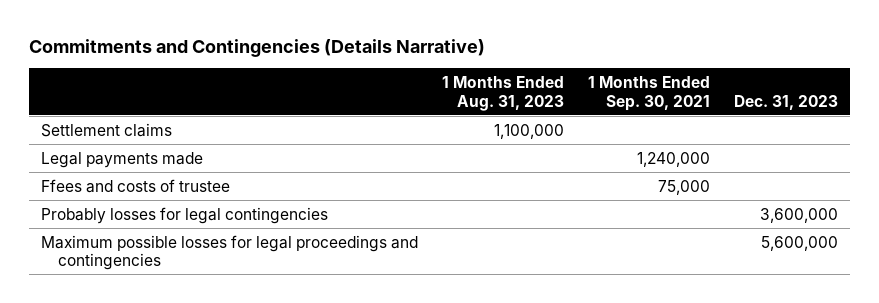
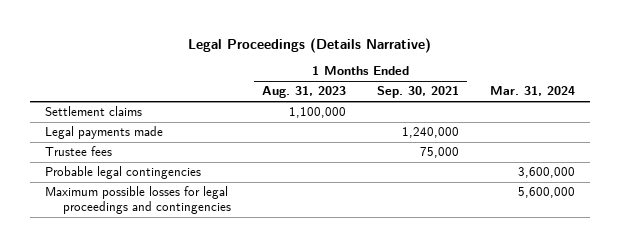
- Commitments and Contingencies (Details Narrative)
+ Legal Proceedings (Details Narrative)
- | 1 Months Ended Aug. 31, 2023 | 1 Months Ended Sep. 30, 2021 | Dec. 31, 2023
+ | 1 Months Ended Aug. 31, 2023 | 1 Months Ended Sep. 30, 2021 | Mar. 31, 2024
- Ffees and costs of trustee | | 75,000 |
- Probably losses for legal contingencies | | | 3,600,000
+ Trustee fees | | 75,000 |
+ Probable legal contingencies | | | 3,600,000

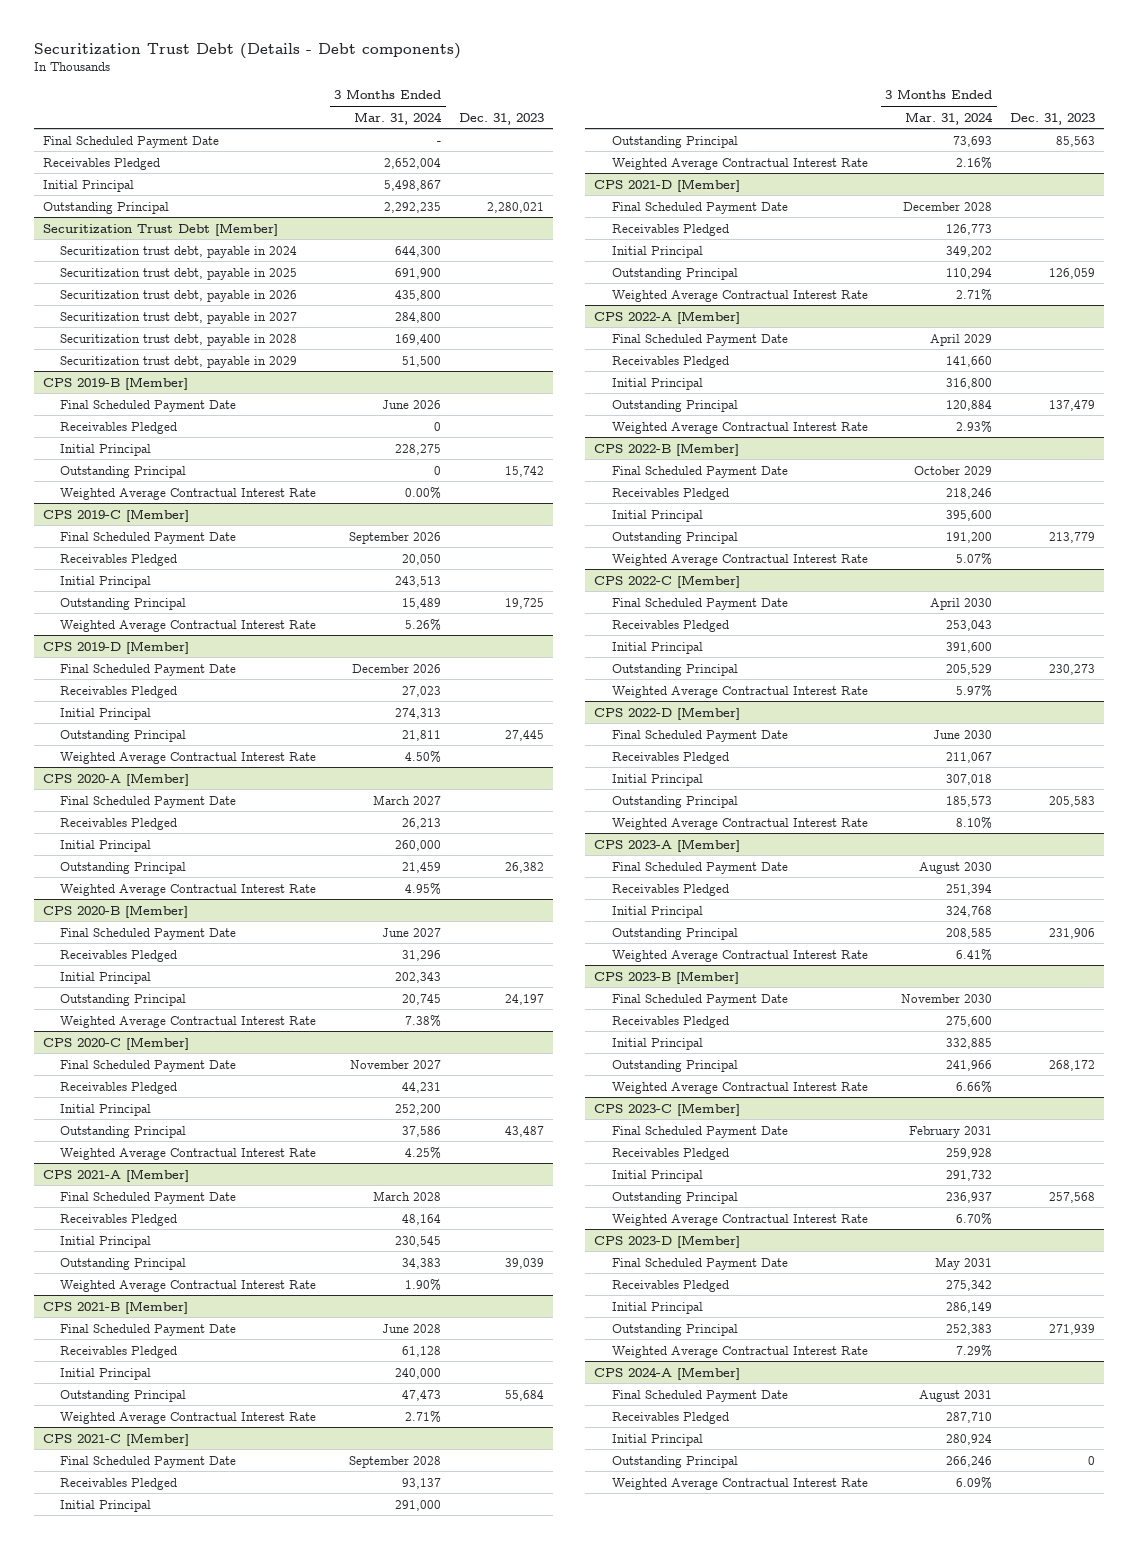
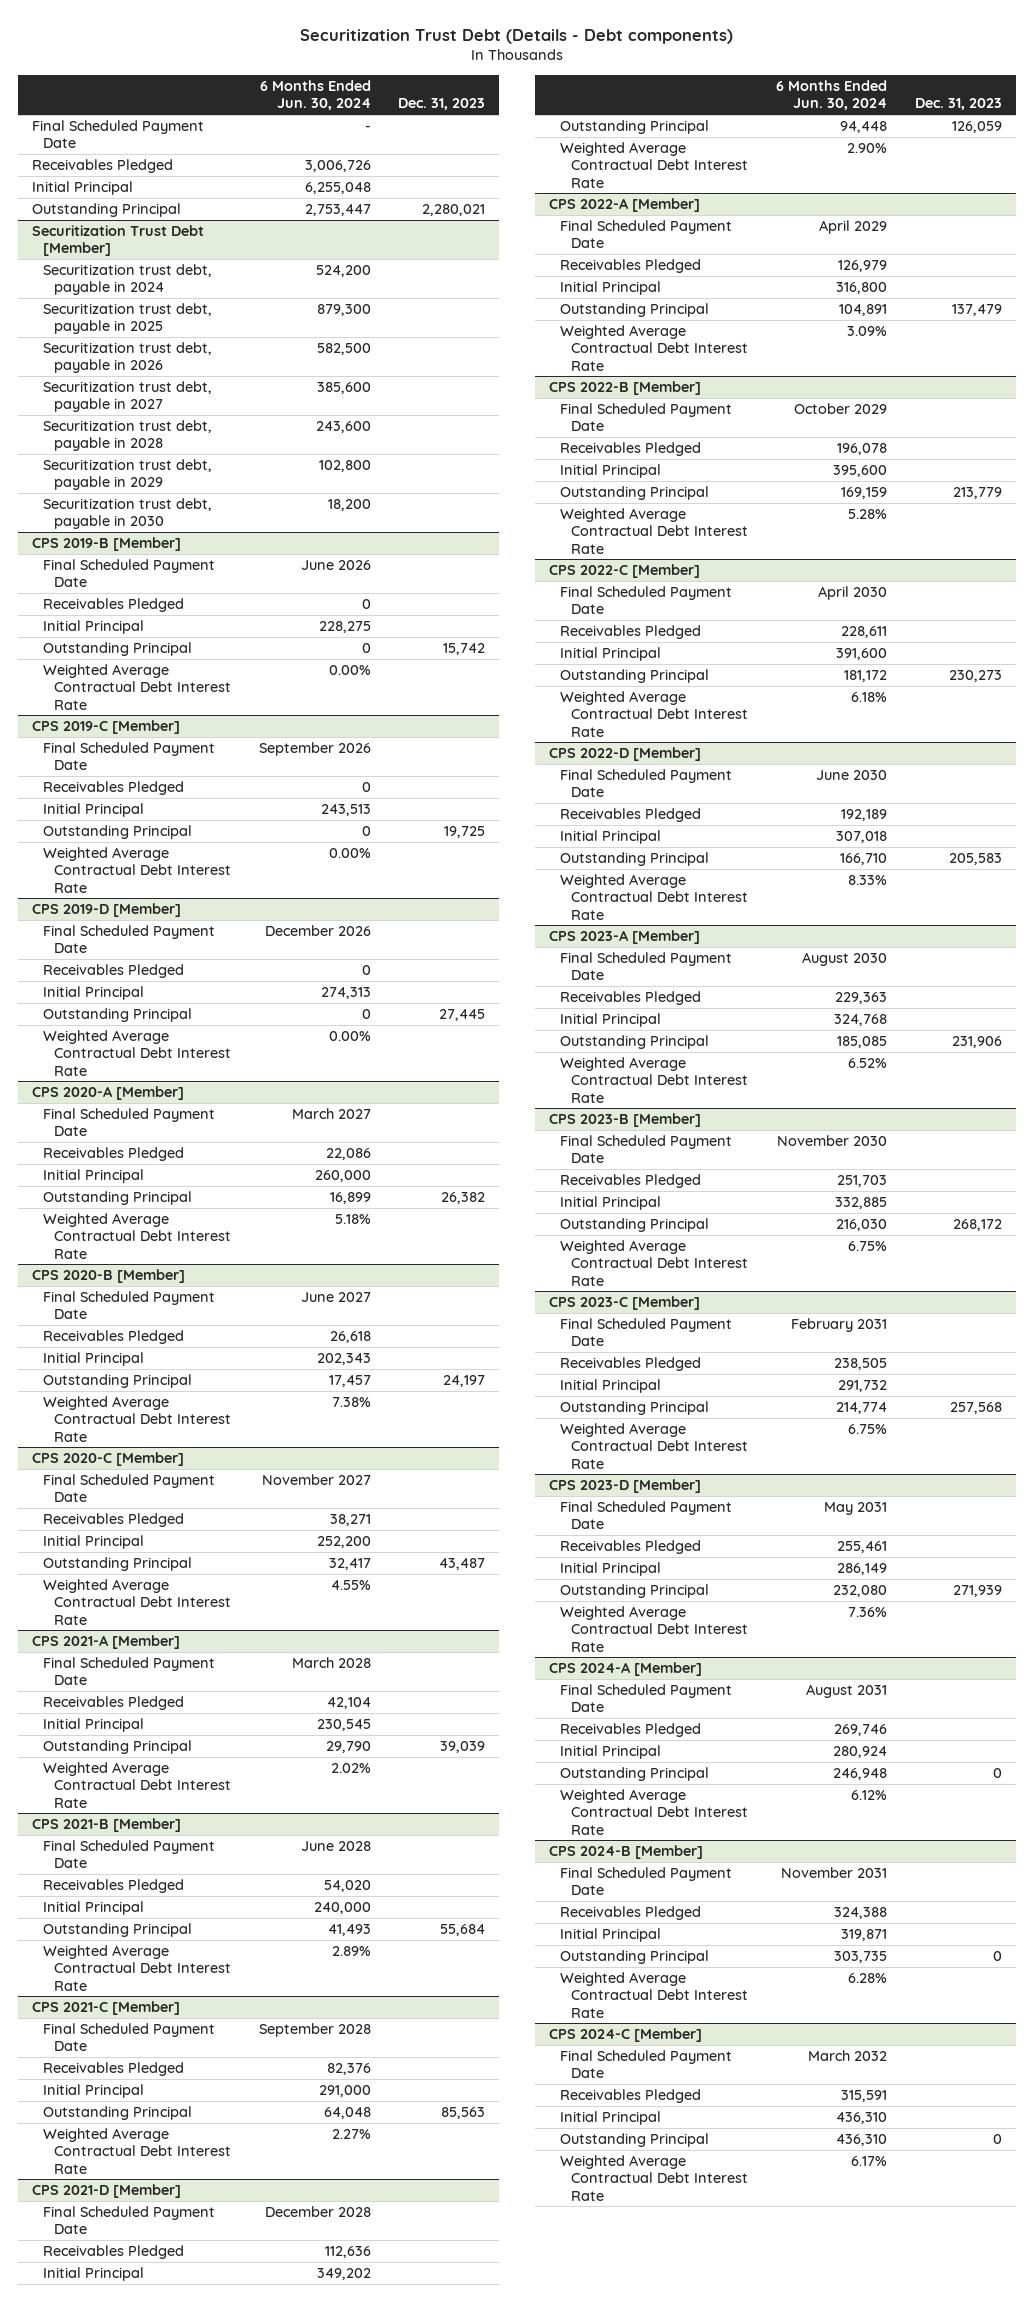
- | 3 Months Ended Mar. 31, 2024 | Dec. 31, 2023
+ | 6 Months Ended Jun. 30, 2024 | Dec. 31, 2023
@ Securitization Trust Debt [Member]
+ Securitization trust debt, payable in 2030 | 18,200 |
@ CPS 2019-B [Member]
- Weighted Average Contractual Interest Rate | 0.00% |
+ Weighted Average Contractual Debt Interest Rate | 0.00% |
@ CPS 2019-C [Member]
- Weighted Average Contractual Interest Rate | 5.26% |
+ Weighted Average Contractual Debt Interest Rate | 0.00% |
@ CPS 2019-D [Member]
- Weighted Average Contractual Interest Rate | 4.50% |
+ Weighted Average Contractual Debt Interest Rate | 0.00% |
@ CPS 2020-A [Member]
- Weighted Average Contractual Interest Rate | 4.95% |
+ Weighted Average Contractual Debt Interest Rate | 5.18% |
@ CPS 2020-B [Member]
- Weighted Average Contractual Interest Rate | 7.38% |
+ Weighted Average Contractual Debt Interest Rate | 7.38% |
@ CPS 2020-C [Member]
- Weighted Average Contractual Interest Rate | 4.25% |
+ Weighted Average Contractual Debt Interest Rate | 4.55% |
@ CPS 2021-A [Member]
- Weighted Average Contractual Interest Rate | 1.90% |
+ Weighted Average Contractual Debt Interest Rate | 2.02% |
@ CPS 2021-B [Member]
- Weighted Average Contractual Interest Rate | 2.71% |
+ Weighted Average Contractual Debt Interest Rate | 2.89% |
@ CPS 2021-C [Member]
- Weighted Average Contractual Interest Rate | 2.16% |
+ Weighted Average Contractual Debt Interest Rate | 2.27% |
@ CPS 2021-D [Member]
- Weighted Average Contractual Interest Rate | 2.71% |
+ Weighted Average Contractual Debt Interest Rate | 2.90% |
@ CPS 2022-A [Member]
- Weighted Average Contractual Interest Rate | 2.93% |
+ Weighted Average Contractual Debt Interest Rate | 3.09% |
@ CPS 2022-B [Member]
- Weighted Average Contractual Interest Rate | 5.07% |
+ Weighted Average Contractual Debt Interest Rate | 5.28% |
@ CPS 2022-C [Member]
- Weighted Average Contractual Interest Rate | 5.97% |
+ Weighted Average Contractual Debt Interest Rate | 6.18% |
@ CPS 2022-D [Member]
- Weighted Average Contractual Interest Rate | 8.10% |
+ Weighted Average Contractual Debt Interest Rate | 8.33% |
@ CPS 2023-A [Member]
- Weighted Average Contractual Interest Rate | 6.41% |
+ Weighted Average Contractual Debt Interest Rate | 6.52% |
@ CPS 2023-B [Member]
- Weighted Average Contractual Interest Rate | 6.66% |
+ Weighted Average Contractual Debt Interest Rate | 6.75% |
@ CPS 2023-C [Member]
- Weighted Average Contractual Interest Rate | 6.70% |
+ Weighted Average Contractual Debt Interest Rate | 6.75% |
@ CPS 2023-D [Member]
- Weighted Average Contractual Interest Rate | 7.29% |
+ Weighted Average Contractual Debt Interest Rate | 7.36% |
@ CPS 2024-A [Member]
- Weighted Average Contractual Interest Rate | 6.09% |
+ Weighted Average Contractual Debt Interest Rate | 6.12% |
+ CPS 2024-B [Member]
+ Final Scheduled Payment Date | November 2031 |
+ Receivables Pledged | 324,388 |
+ Initial Principal | 319,871 |
+ Outstanding Principal | 303,735 | 0
+ Weighted Average Contractual Debt Interest Rate | 6.28% |
+ CPS 2024-C [Member]
+ Final Scheduled Payment Date | March 2032 |
+ Receivables Pledged | 315,591 |
+ Initial Principal | 436,310 |
+ Outstanding Principal | 436,310 | 0
+ Weighted Average Contractual Debt Interest Rate | 6.17% |

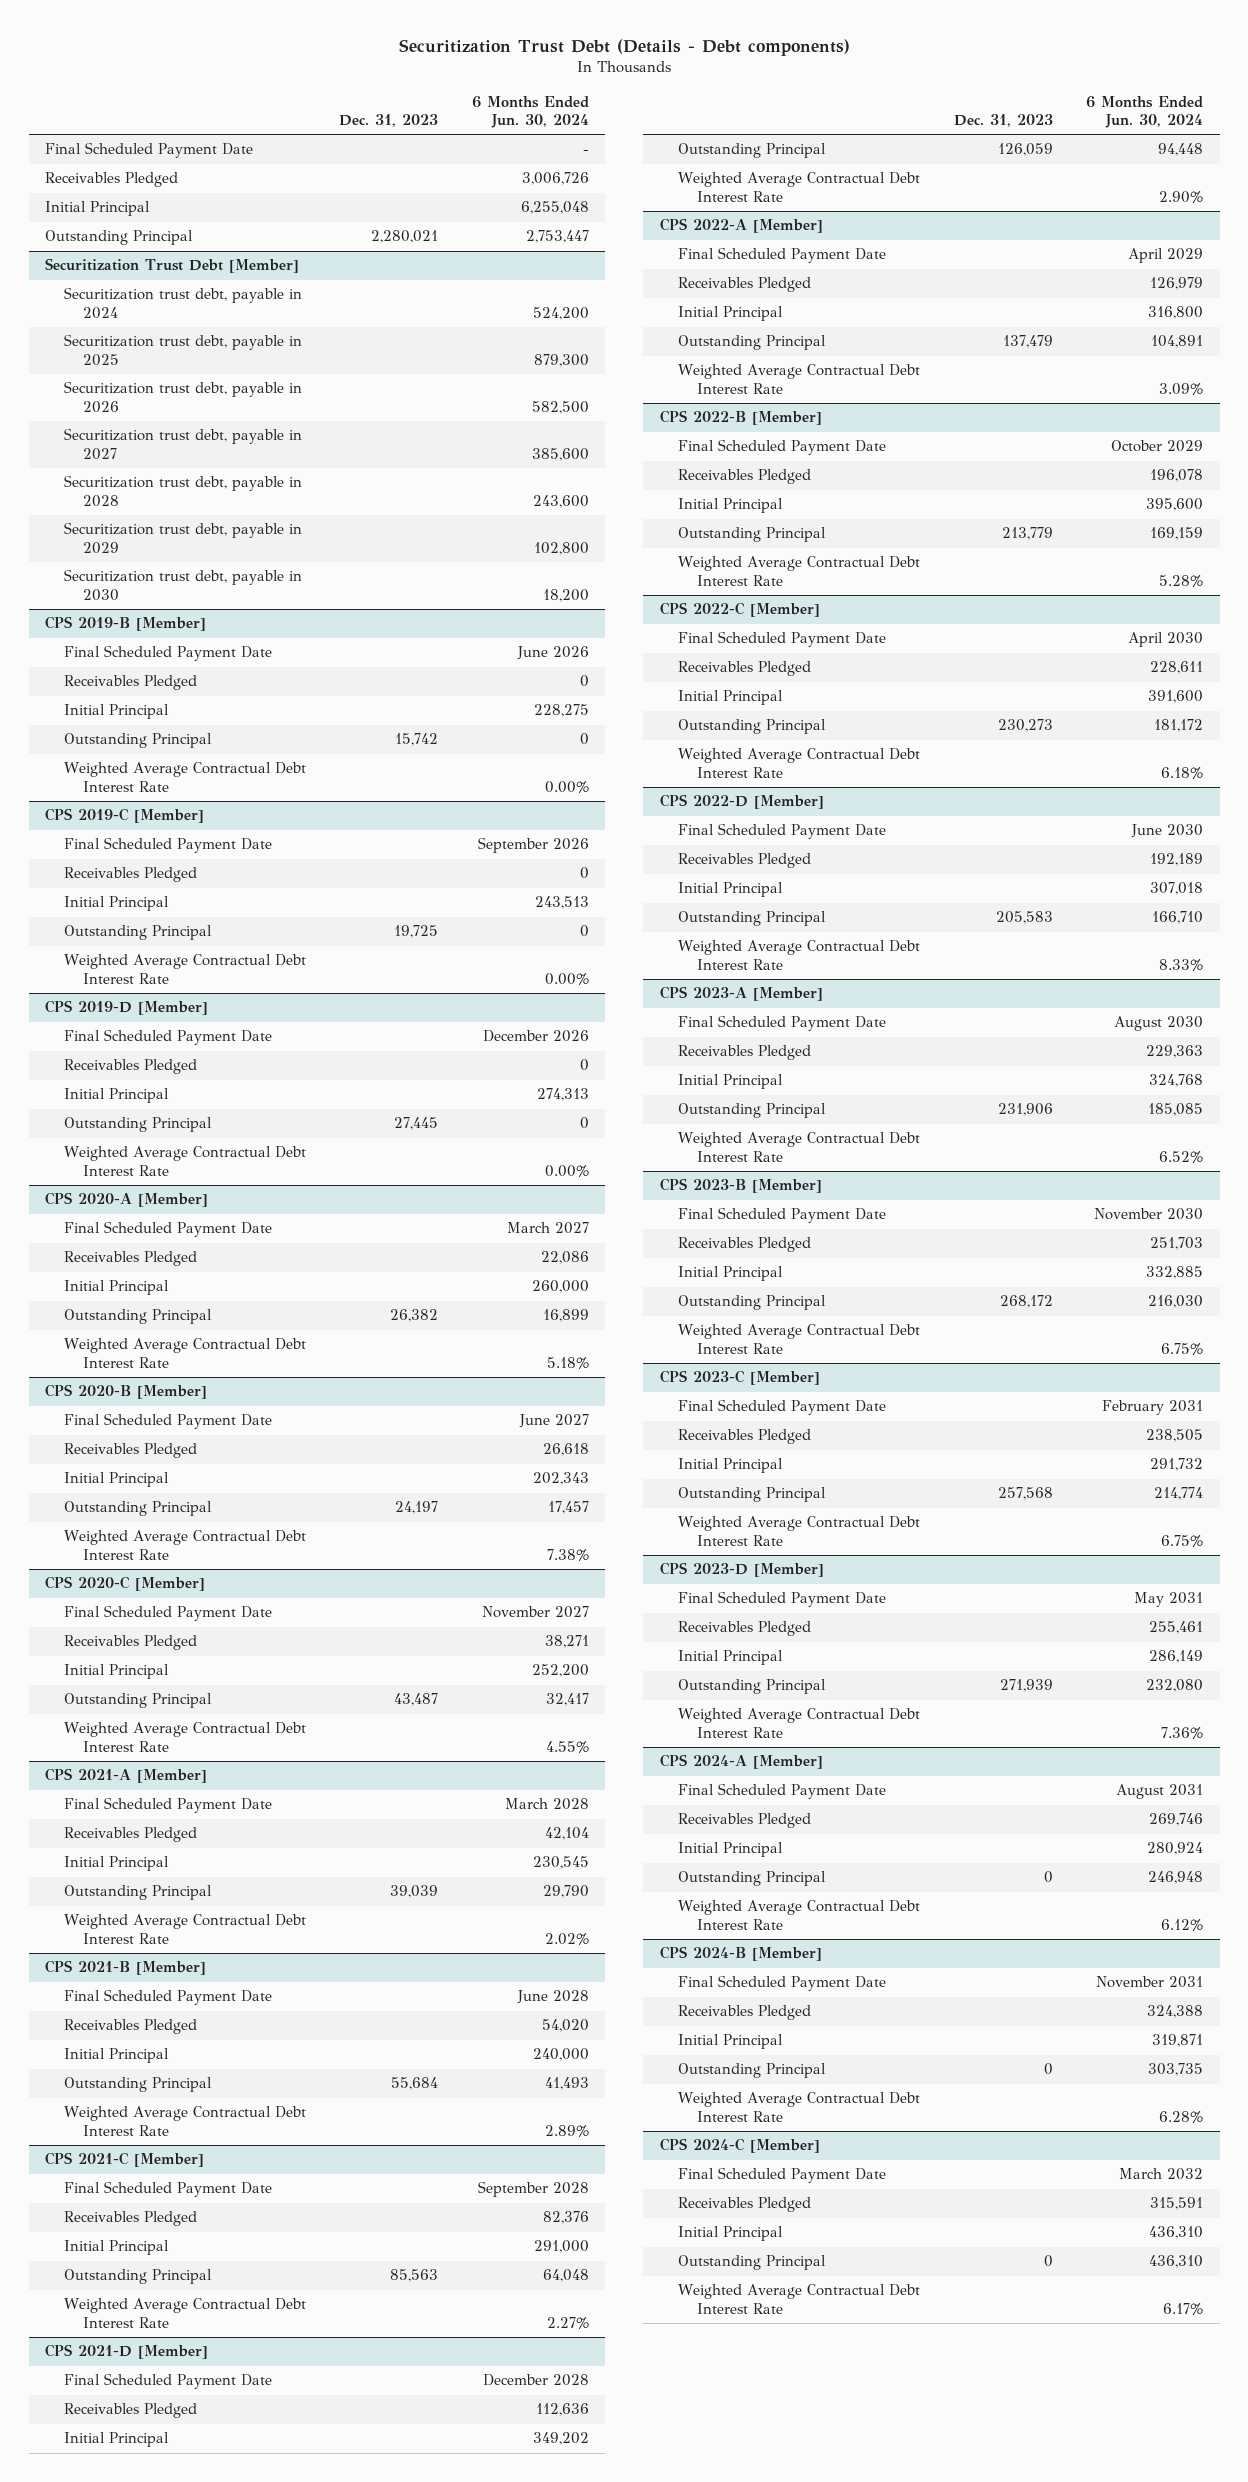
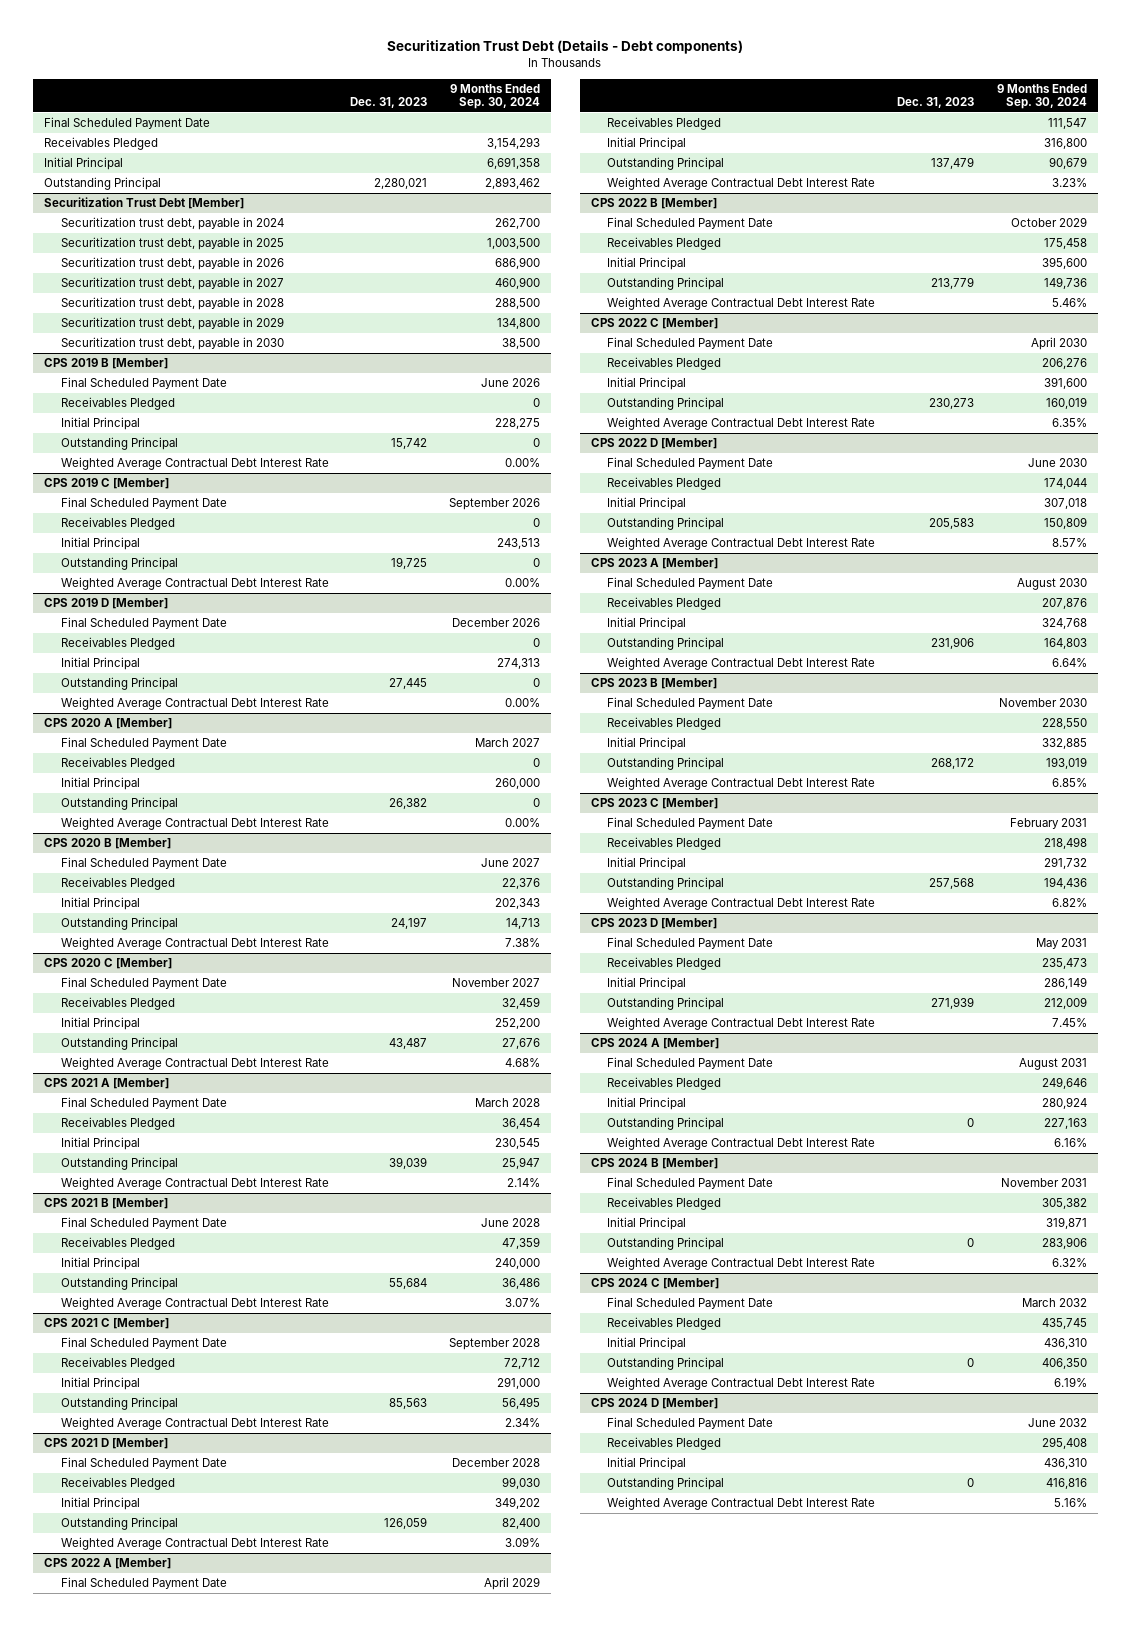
- | Dec. 31, 2023 | 6 Months Ended Jun. 30, 2024
+ | Dec. 31, 2023 | 9 Months Ended Sep. 30, 2024
- CPS 2019-B [Member]
+ CPS 2019 B [Member]
- CPS 2019-C [Member]
+ CPS 2019 C [Member]
- CPS 2019-D [Member]
+ CPS 2019 D [Member]
- CPS 2020-A [Member]
+ CPS 2020 A [Member]
- CPS 2020-B [Member]
+ CPS 2020 B [Member]
- CPS 2020-C [Member]
+ CPS 2020 C [Member]
- CPS 2021-A [Member]
+ CPS 2021 A [Member]
- CPS 2021-B [Member]
+ CPS 2021 B [Member]
- CPS 2021-C [Member]
+ CPS 2021 C [Member]
- CPS 2021-D [Member]
+ CPS 2021 D [Member]
- CPS 2022-A [Member]
+ CPS 2022 A [Member]
- CPS 2022-B [Member]
+ CPS 2022 B [Member]
- CPS 2022-C [Member]
+ CPS 2022 C [Member]
- CPS 2022-D [Member]
+ CPS 2022 D [Member]
- CPS 2023-A [Member]
+ CPS 2023 A [Member]
- CPS 2023-B [Member]
+ CPS 2023 B [Member]
- CPS 2023-C [Member]
+ CPS 2023 C [Member]
- CPS 2023-D [Member]
+ CPS 2023 D [Member]
- CPS 2024-A [Member]
+ CPS 2024 A [Member]
- CPS 2024-B [Member]
+ CPS 2024 B [Member]
- CPS 2024-C [Member]
+ CPS 2024 C [Member]
+ CPS 2024 D [Member]
+ Final Scheduled Payment Date | | June 2032
+ Receivables Pledged | | 295,408
+ Initial Principal | | 436,310
+ Outstanding Principal | 0 | 416,816
+ Weighted Average Contractual Debt Interest Rate | | 5.16%

